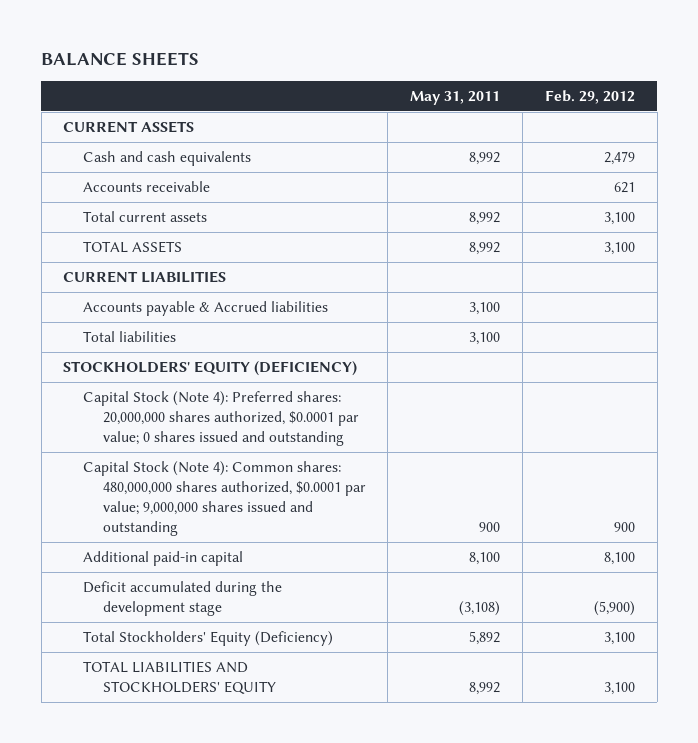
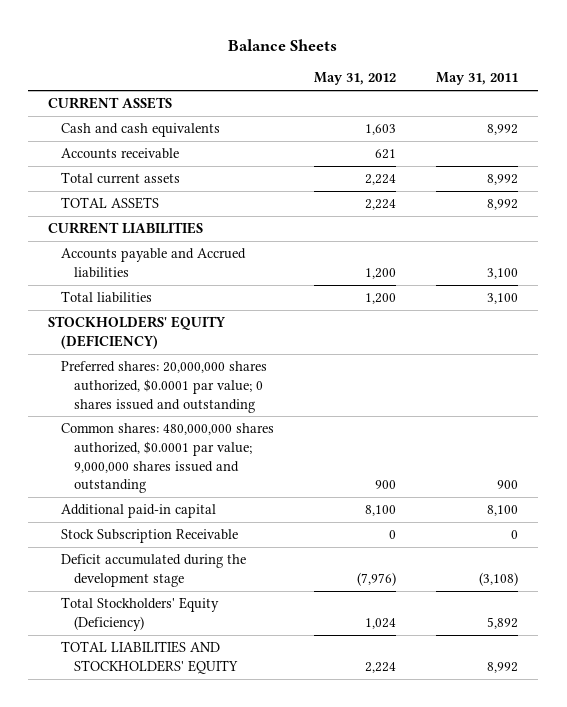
- BALANCE SHEETS
+ Balance Sheets
- | May 31, 2011 | Feb. 29, 2012
+ | May 31, 2012 | May 31, 2011
- Accounts payable & Accrued liabilities | 3,100 |
+ Accounts payable and Accrued liabilities | 1,200 | 3,100
- Capital Stock (Note 4): Preferred shares: 20,000,000 shares authorized, $0.0001 par value; 0 shares issued and outstanding
- Capital Stock (Note 4): Common shares: 480,000,000 shares authorized, $0.0001 par value; 9,000,000 shares issued and outstanding | 900 | 900
+ Preferred shares: 20,000,000 shares authorized, $0.0001 par value; 0 shares issued and outstanding
+ Common shares: 480,000,000 shares authorized, $0.0001 par value; 9,000,000 shares issued and outstanding | 900 | 900
+ Stock Subscription Receivable | 0 | 0

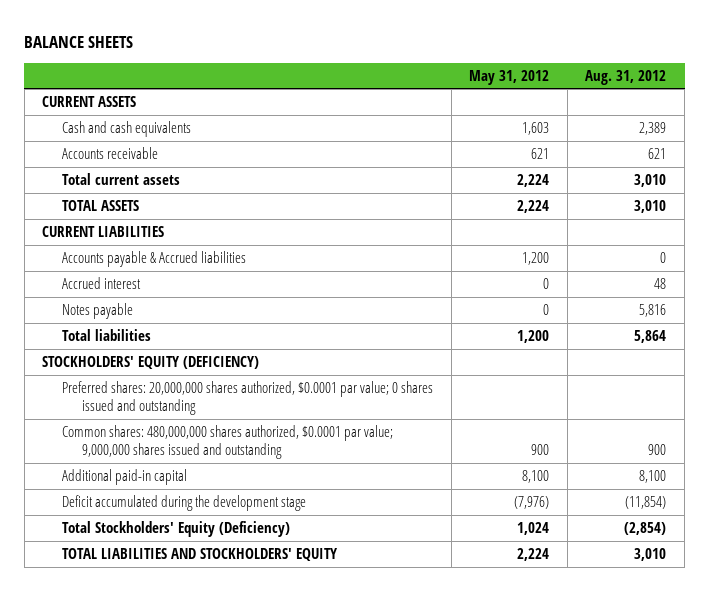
- Balance Sheets
+ BALANCE SHEETS
- | May 31, 2012 | May 31, 2011
+ | May 31, 2012 | Aug. 31, 2012
- Accounts payable and Accrued liabilities | 1,200 | 3,100
+ Accounts payable & Accrued liabilities | 1,200 | 0
+ Accrued interest | 0 | 48
+ Notes payable | 0 | 5,816
- Stock Subscription Receivable | 0 | 0

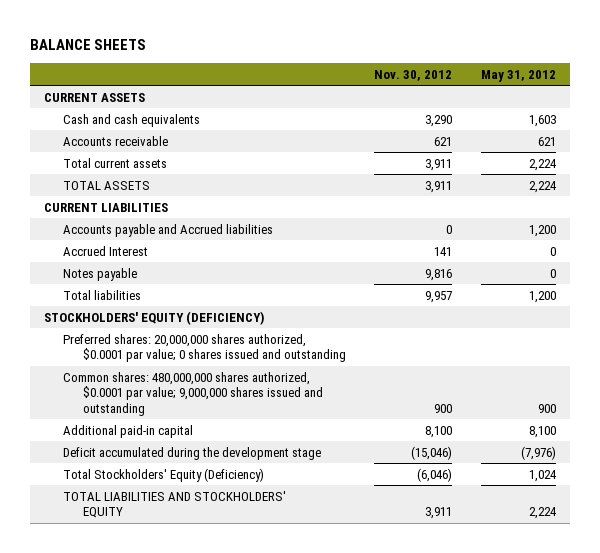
- | May 31, 2012 | Aug. 31, 2012
+ | Nov. 30, 2012 | May 31, 2012
- Accounts payable & Accrued liabilities | 1,200 | 0
- Accrued interest | 0 | 48
+ Accounts payable and Accrued liabilities | 0 | 1,200
+ Accrued Interest | 141 | 0

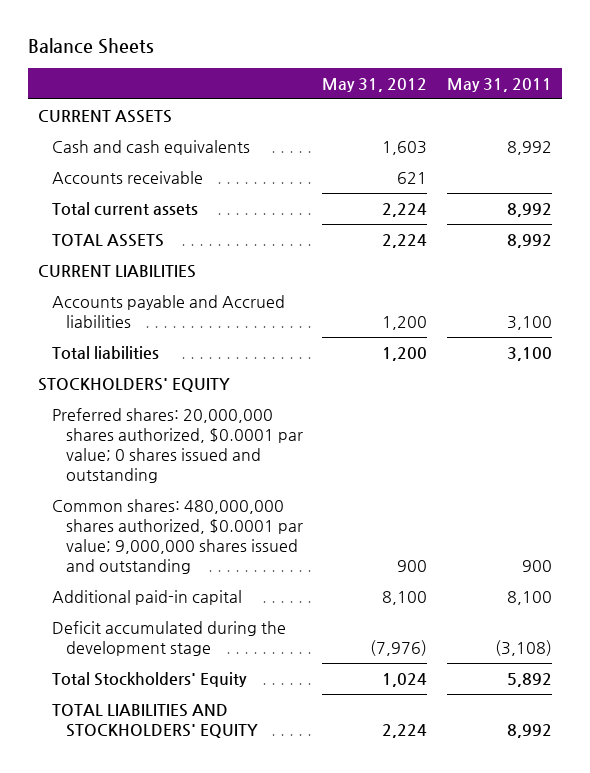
- BALANCE SHEETS
+ Balance Sheets
- | Nov. 30, 2012 | May 31, 2012
+ | May 31, 2012 | May 31, 2011
- Accrued Interest | 141 | 0
- Notes payable | 9,816 | 0
- STOCKHOLDERS' EQUITY (DEFICIENCY)
+ STOCKHOLDERS' EQUITY
- Total Stockholders' Equity (Deficiency) | (6,046) | 1,024
+ Total Stockholders' Equity | 1,024 | 5,892

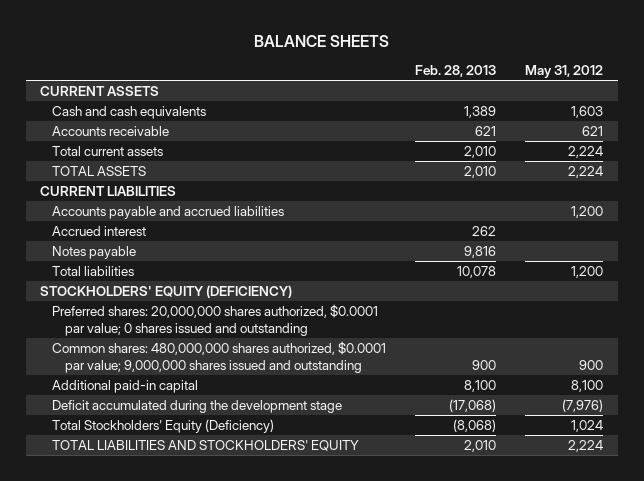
- Balance Sheets
+ BALANCE SHEETS
- | May 31, 2012 | May 31, 2011
+ | Feb. 28, 2013 | May 31, 2012
- Accounts payable and Accrued liabilities | 1,200 | 3,100
+ Accounts payable and accrued liabilities | | 1,200
+ Accrued interest | 262 |
+ Notes payable | 9,816 |
- STOCKHOLDERS' EQUITY
+ STOCKHOLDERS' EQUITY (DEFICIENCY)
- Total Stockholders' Equity | 1,024 | 5,892
+ Total Stockholders' Equity (Deficiency) | (8,068) | 1,024

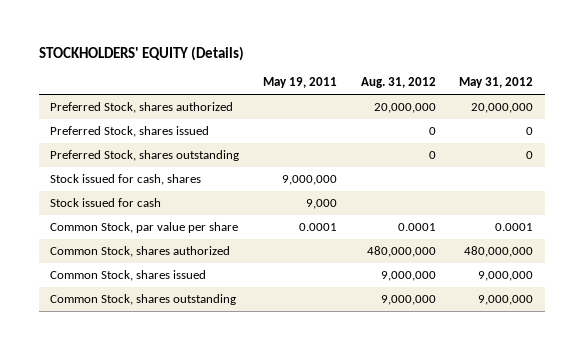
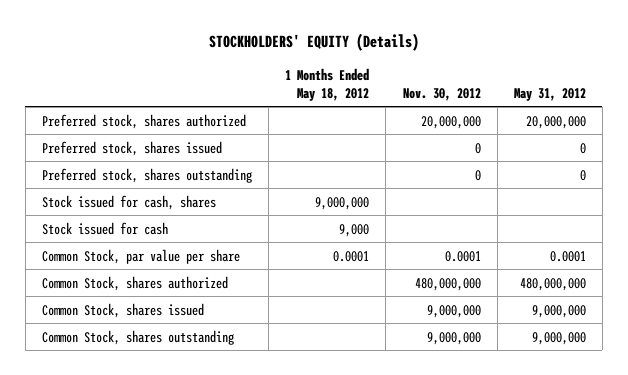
- | May 19, 2011 | Aug. 31, 2012 | May 31, 2012
+ | 1 Months Ended May 18, 2012 | Nov. 30, 2012 | May 31, 2012
- Preferred Stock, shares authorized | | 20,000,000 | 20,000,000
- Preferred Stock, shares issued | | 0 | 0
- Preferred Stock, shares outstanding | | 0 | 0
+ Preferred stock, shares authorized | | 20,000,000 | 20,000,000
+ Preferred stock, shares issued | | 0 | 0
+ Preferred stock, shares outstanding | | 0 | 0

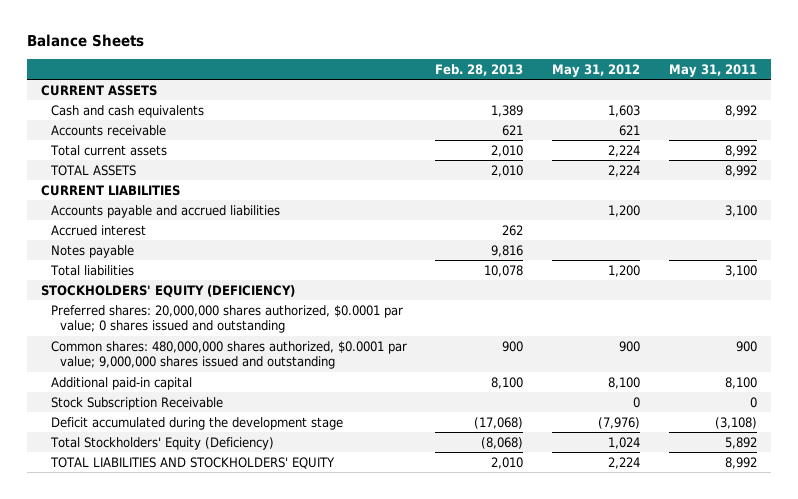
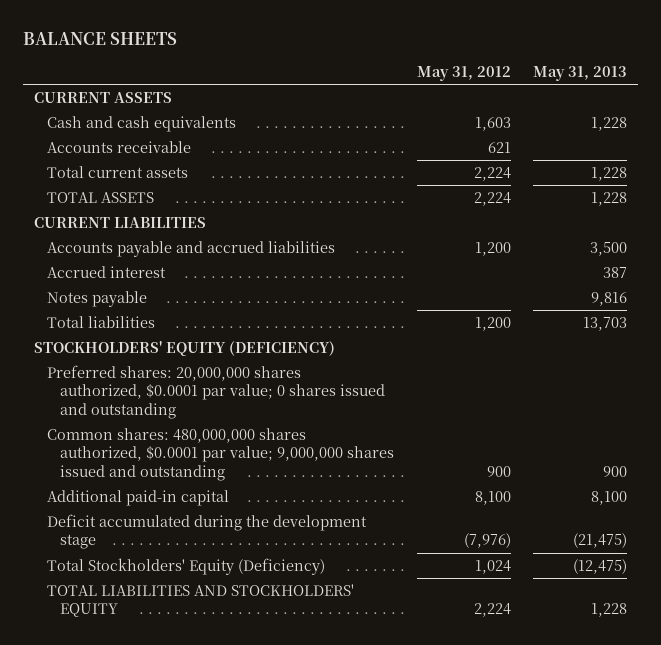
- Balance Sheets
+ BALANCE SHEETS
- | Feb. 28, 2013 | May 31, 2012 | May 31, 2011
+ | May 31, 2012 | May 31, 2013
- Stock Subscription Receivable | | 0 | 0

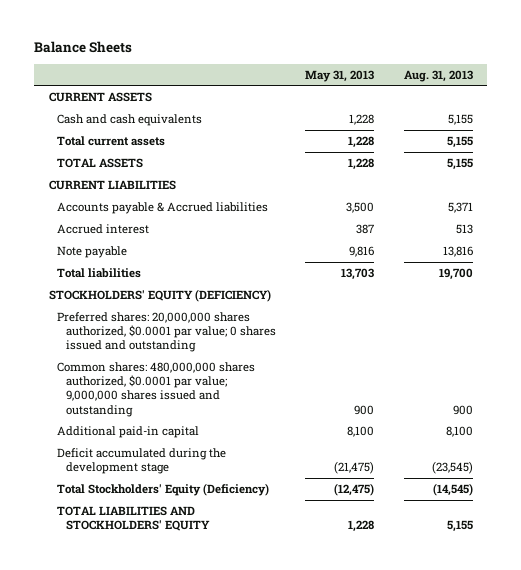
- BALANCE SHEETS
+ Balance Sheets
- | May 31, 2012 | May 31, 2013
+ | May 31, 2013 | Aug. 31, 2013
- Accounts receivable | 621 |
- Accounts payable and accrued liabilities | 1,200 | 3,500
+ Accounts payable & Accrued liabilities | 3,500 | 5,371
- Notes payable | | 9,816
+ Note payable | 9,816 | 13,816

